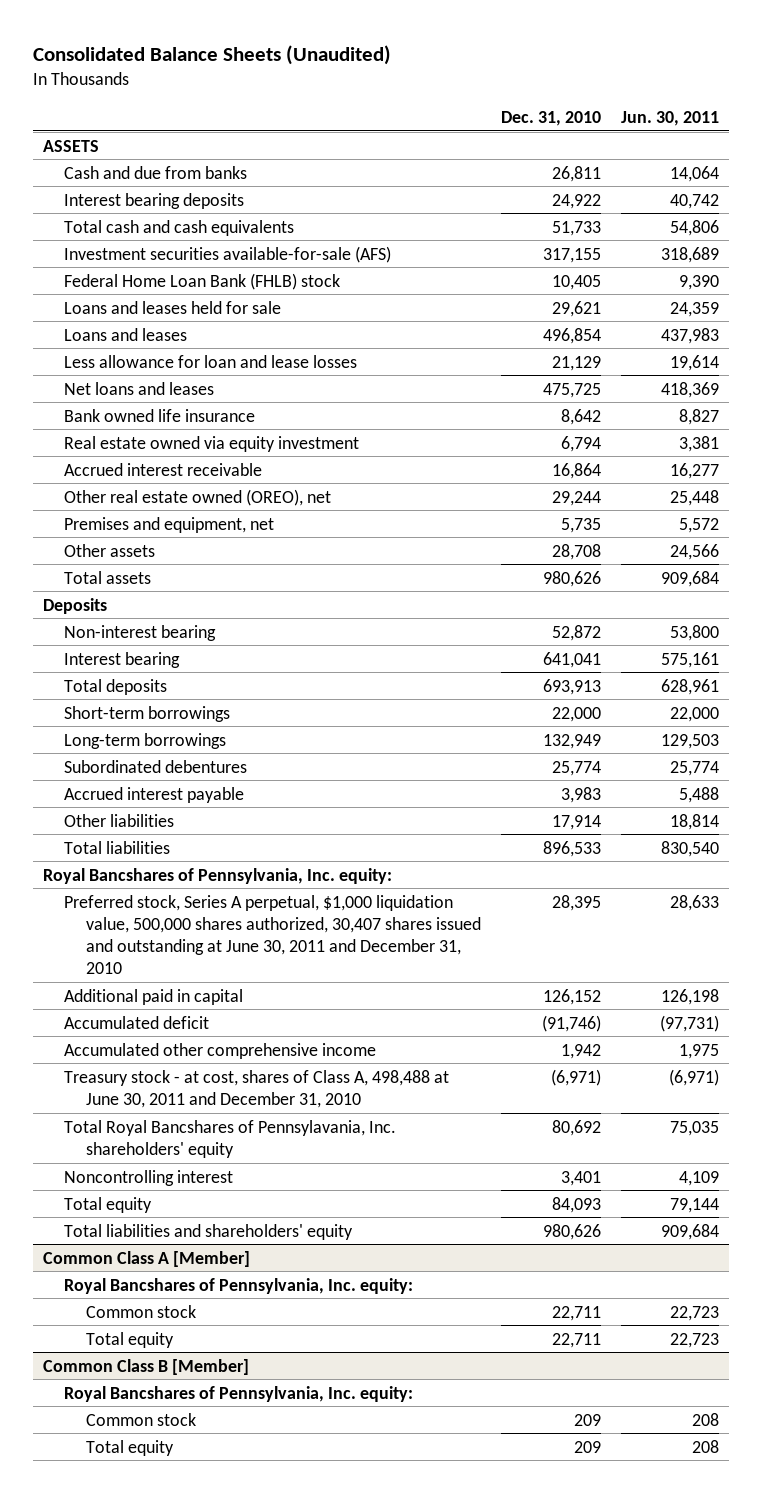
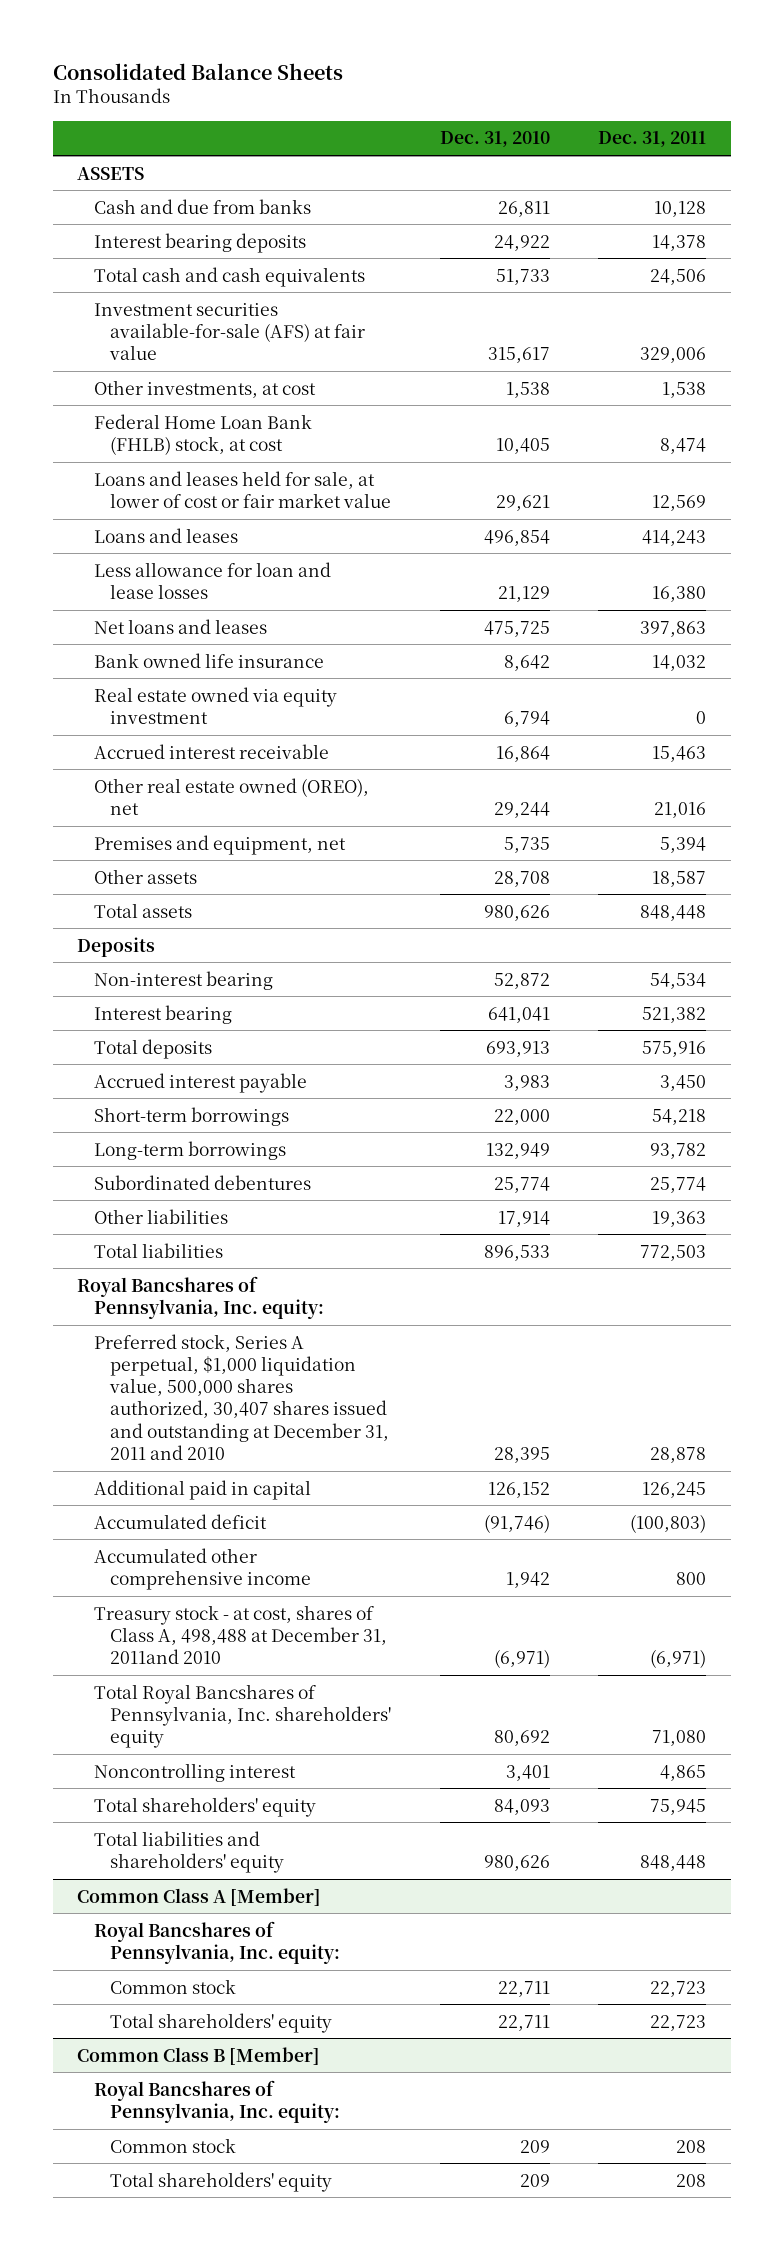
- Consolidated Balance Sheets (Unaudited)
+ Consolidated Balance Sheets
- | Dec. 31, 2010 | Jun. 30, 2011
+ | Dec. 31, 2010 | Dec. 31, 2011
- Investment securities available-for-sale (AFS) | 317,155 | 318,689
- Federal Home Loan Bank (FHLB) stock | 10,405 | 9,390
- Loans and leases held for sale | 29,621 | 24,359
+ Investment securities available-for-sale (AFS) at fair value | 315,617 | 329,006
+ Other investments, at cost | 1,538 | 1,538
+ Federal Home Loan Bank (FHLB) stock, at cost | 10,405 | 8,474
+ Loans and leases held for sale, at lower of cost or fair market value | 29,621 | 12,569
moved up: Accrued interest payable | 3,983 | 3,450
- Preferred stock, Series A perpetual, $1,000 liquidation value, 500,000 shares authorized, 30,407 shares issued and outstanding at June 30, 2011 and December 31, 2010 | 28,395 | 28,633
+ Preferred stock, Series A perpetual, $1,000 liquidation value, 500,000 shares authorized, 30,407 shares issued and outstanding at December 31, 2011 and 2010 | 28,395 | 28,878
- Treasury stock - at cost, shares of Class A, 498,488 at June 30, 2011 and December 31, 2010 | (6,971) | (6,971)
- Total Royal Bancshares of Pennsylavania, Inc. shareholders' equity | 80,692 | 75,035
+ Treasury stock - at cost, shares of Class A, 498,488 at December 31, 2011and 2010 | (6,971) | (6,971)
+ Total Royal Bancshares of Pennsylvania, Inc. shareholders' equity | 80,692 | 71,080
- Total equity | 84,093 | 79,144
+ Total shareholders' equity | 84,093 | 75,945
@ Common Class A [Member]
- Total equity | 22,711 | 22,723
+ Total shareholders' equity | 22,711 | 22,723
@ Common Class B [Member]
- Total equity | 209 | 208
+ Total shareholders' equity | 209 | 208

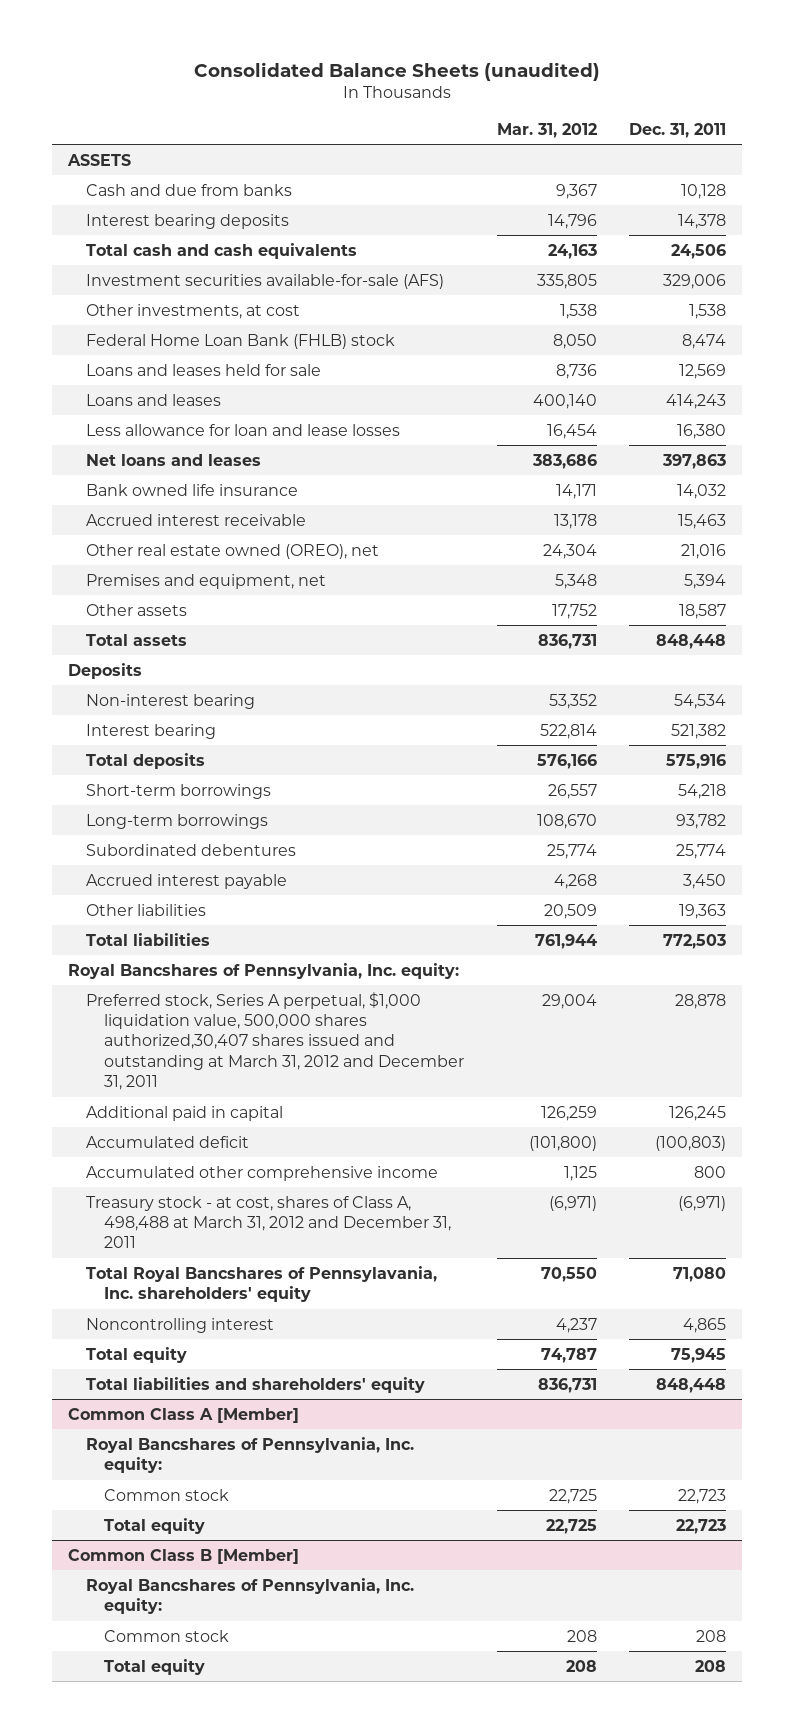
- Consolidated Balance Sheets
+ Consolidated Balance Sheets (unaudited)
- | Dec. 31, 2010 | Dec. 31, 2011
+ | Mar. 31, 2012 | Dec. 31, 2011
- Investment securities available-for-sale (AFS) at fair value | 315,617 | 329,006
+ Investment securities available-for-sale (AFS) | 335,805 | 329,006
- Federal Home Loan Bank (FHLB) stock, at cost | 10,405 | 8,474
- Loans and leases held for sale, at lower of cost or fair market value | 29,621 | 12,569
+ Federal Home Loan Bank (FHLB) stock | 8,050 | 8,474
+ Loans and leases held for sale | 8,736 | 12,569
- Real estate owned via equity investment | 6,794 | 0
moved down: Accrued interest payable | 4,268 | 3,450
- Preferred stock, Series A perpetual, $1,000 liquidation value, 500,000 shares authorized, 30,407 shares issued and outstanding at December 31, 2011 and 2010 | 28,395 | 28,878
+ Preferred stock, Series A perpetual, $1,000 liquidation value, 500,000 shares authorized,30,407 shares issued and outstanding at March 31, 2012 and December 31, 2011 | 29,004 | 28,878
- Treasury stock - at cost, shares of Class A, 498,488 at December 31, 2011and 2010 | (6,971) | (6,971)
- Total Royal Bancshares of Pennsylvania, Inc. shareholders' equity | 80,692 | 71,080
+ Treasury stock - at cost, shares of Class A, 498,488 at March 31, 2012 and December 31, 2011 | (6,971) | (6,971)
+ Total Royal Bancshares of Pennsylavania, Inc. shareholders' equity | 70,550 | 71,080
- Total shareholders' equity | 84,093 | 75,945
+ Total equity | 74,787 | 75,945
@ Common Class A [Member]
- Total shareholders' equity | 22,711 | 22,723
+ Total equity | 22,725 | 22,723
@ Common Class B [Member]
- Total shareholders' equity | 209 | 208
+ Total equity | 208 | 208

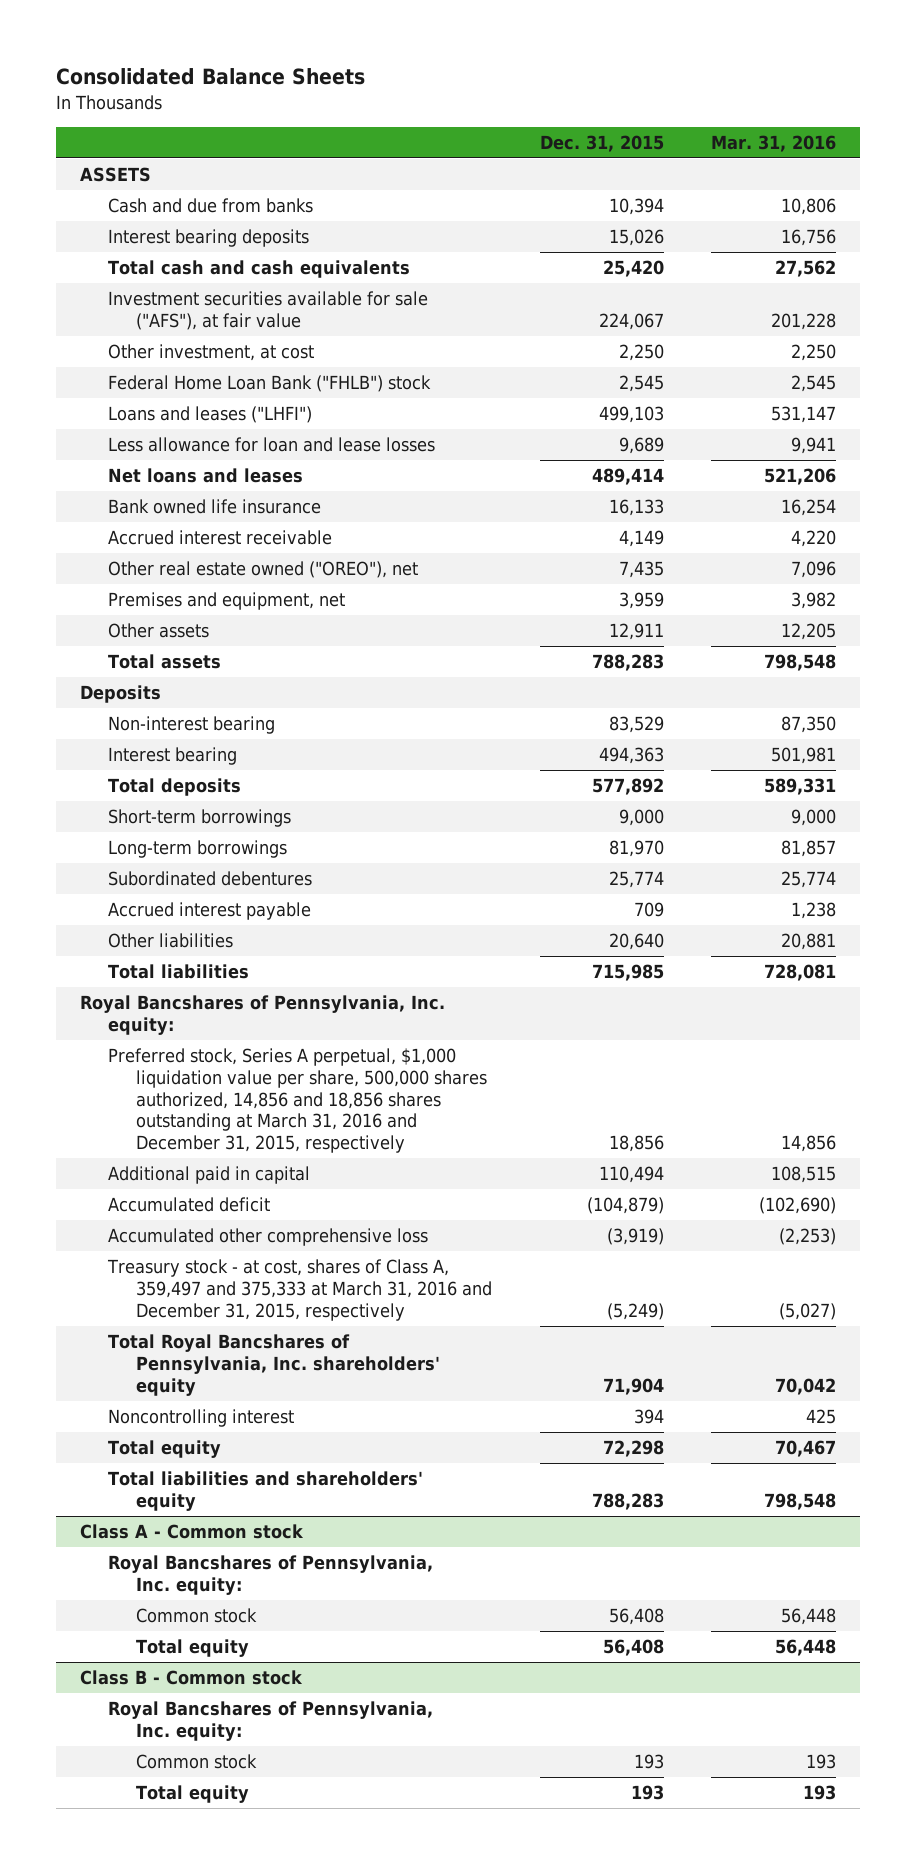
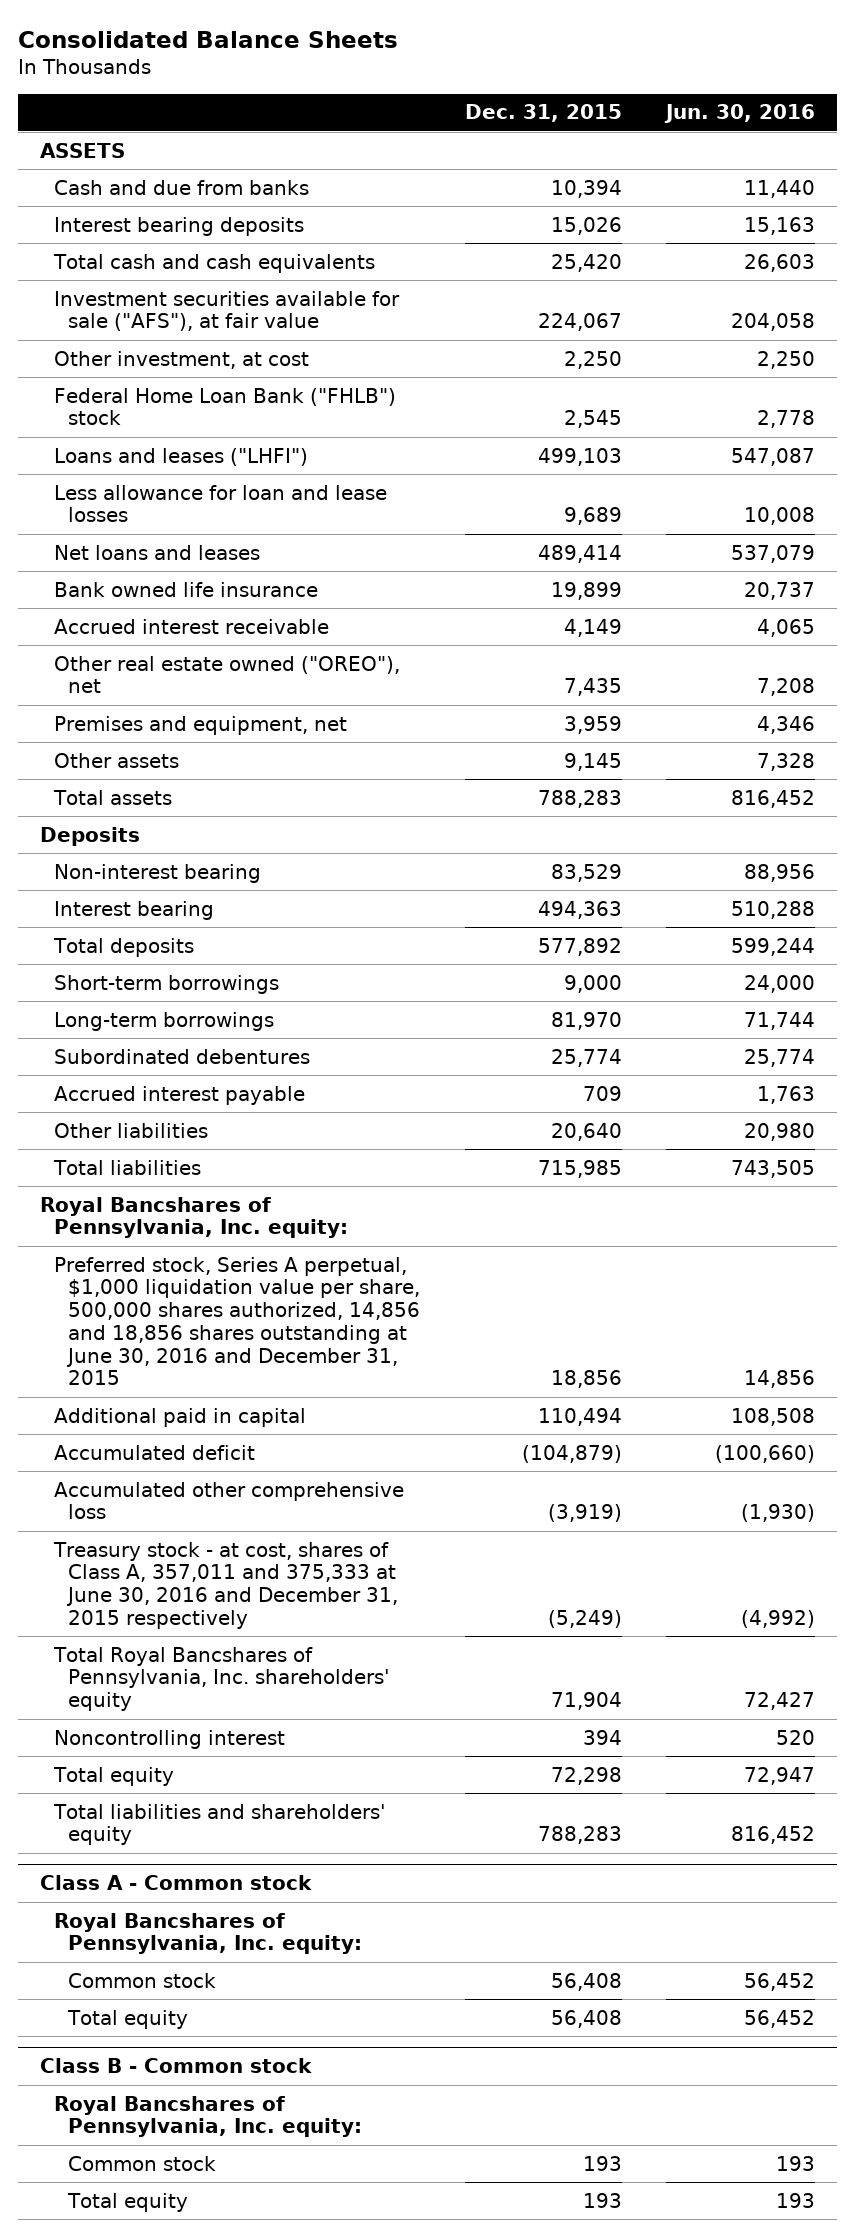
- | Dec. 31, 2015 | Mar. 31, 2016
+ | Dec. 31, 2015 | Jun. 30, 2016
- Bank owned life insurance | 16,133 | 16,254
+ Bank owned life insurance | 19,899 | 20,737
- Other assets | 12,911 | 12,205
+ Other assets | 9,145 | 7,328
- Preferred stock, Series A perpetual, $1,000 liquidation value per share, 500,000 shares authorized, 14,856 and 18,856 shares outstanding at March 31, 2016 and December 31, 2015, respectively | 18,856 | 14,856
+ Preferred stock, Series A perpetual, $1,000 liquidation value per share, 500,000 shares authorized, 14,856 and 18,856 shares outstanding at June 30, 2016 and December 31, 2015 | 18,856 | 14,856
- Treasury stock - at cost, shares of Class A, 359,497 and 375,333 at March 31, 2016 and December 31, 2015, respectively | (5,249) | (5,027)
+ Treasury stock - at cost, shares of Class A, 357,011 and 375,333 at June 30, 2016 and December 31, 2015 respectively | (5,249) | (4,992)

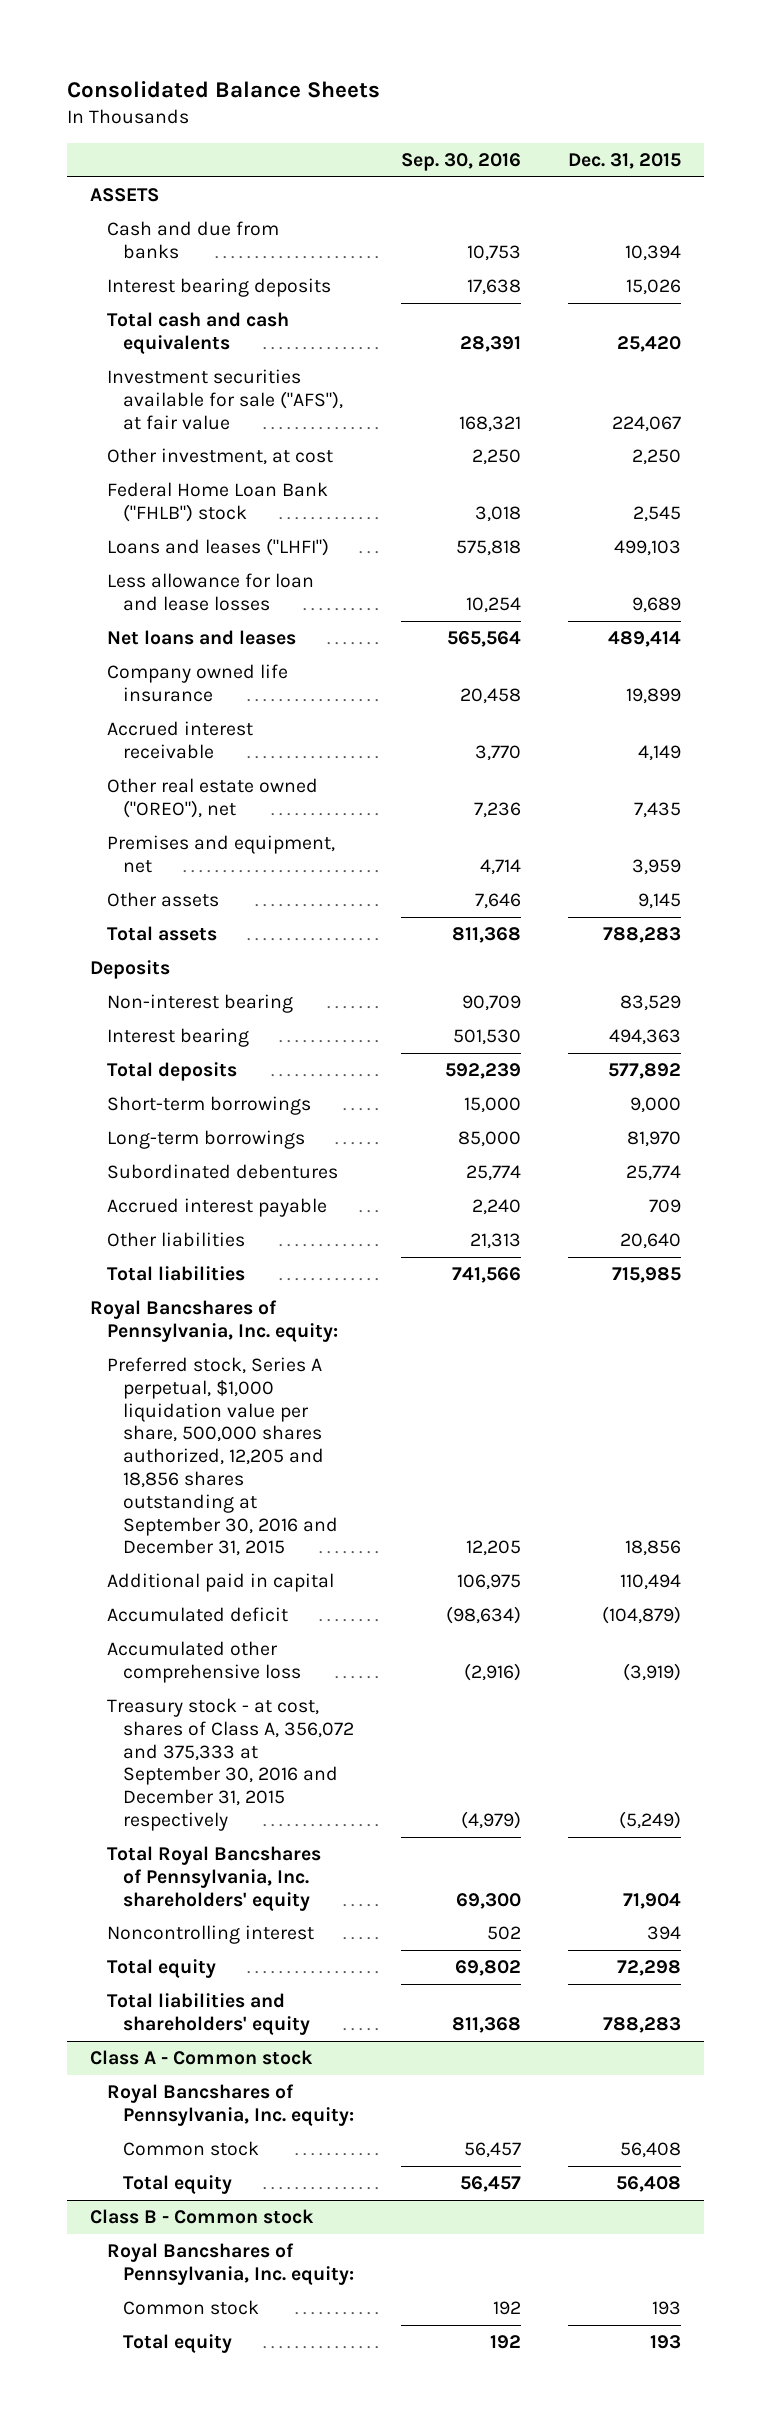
- | Dec. 31, 2015 | Jun. 30, 2016
+ | Sep. 30, 2016 | Dec. 31, 2015
- Bank owned life insurance | 19,899 | 20,737
+ Company owned life insurance | 20,458 | 19,899
- Preferred stock, Series A perpetual, $1,000 liquidation value per share, 500,000 shares authorized, 14,856 and 18,856 shares outstanding at June 30, 2016 and December 31, 2015 | 18,856 | 14,856
+ Preferred stock, Series A perpetual, $1,000 liquidation value per share, 500,000 shares authorized, 12,205 and 18,856 shares outstanding at September 30, 2016 and December 31, 2015 | 12,205 | 18,856
- Treasury stock - at cost, shares of Class A, 357,011 and 375,333 at June 30, 2016 and December 31, 2015 respectively | (5,249) | (4,992)
+ Treasury stock - at cost, shares of Class A, 356,072 and 375,333 at September 30, 2016 and December 31, 2015 respectively | (4,979) | (5,249)

